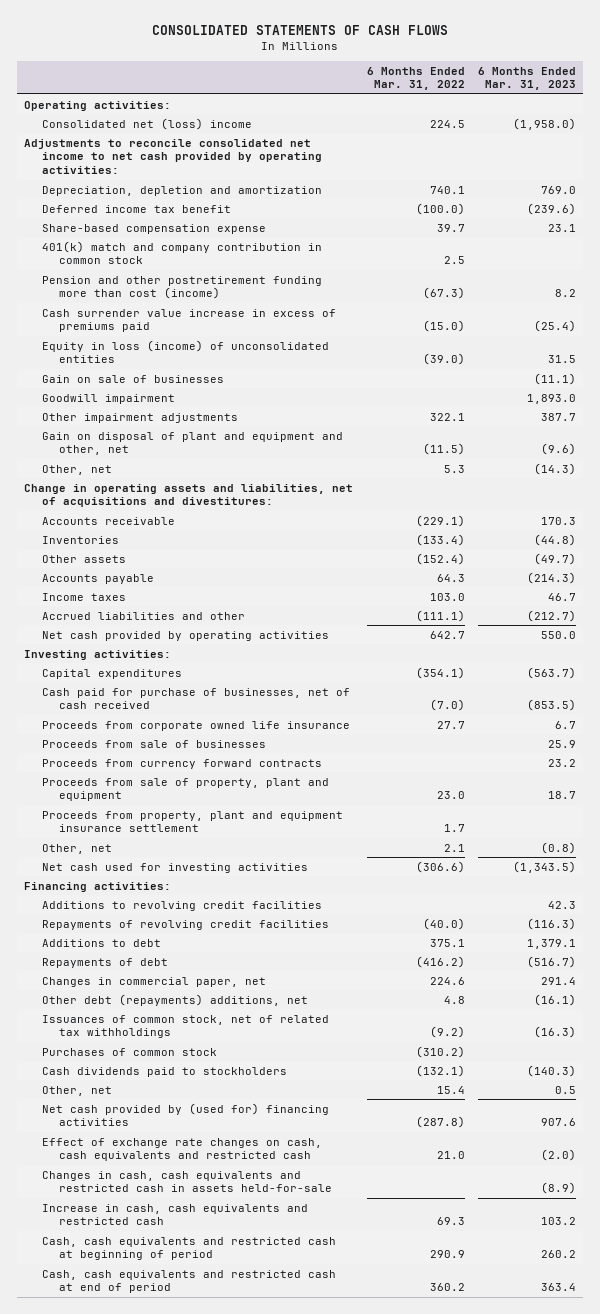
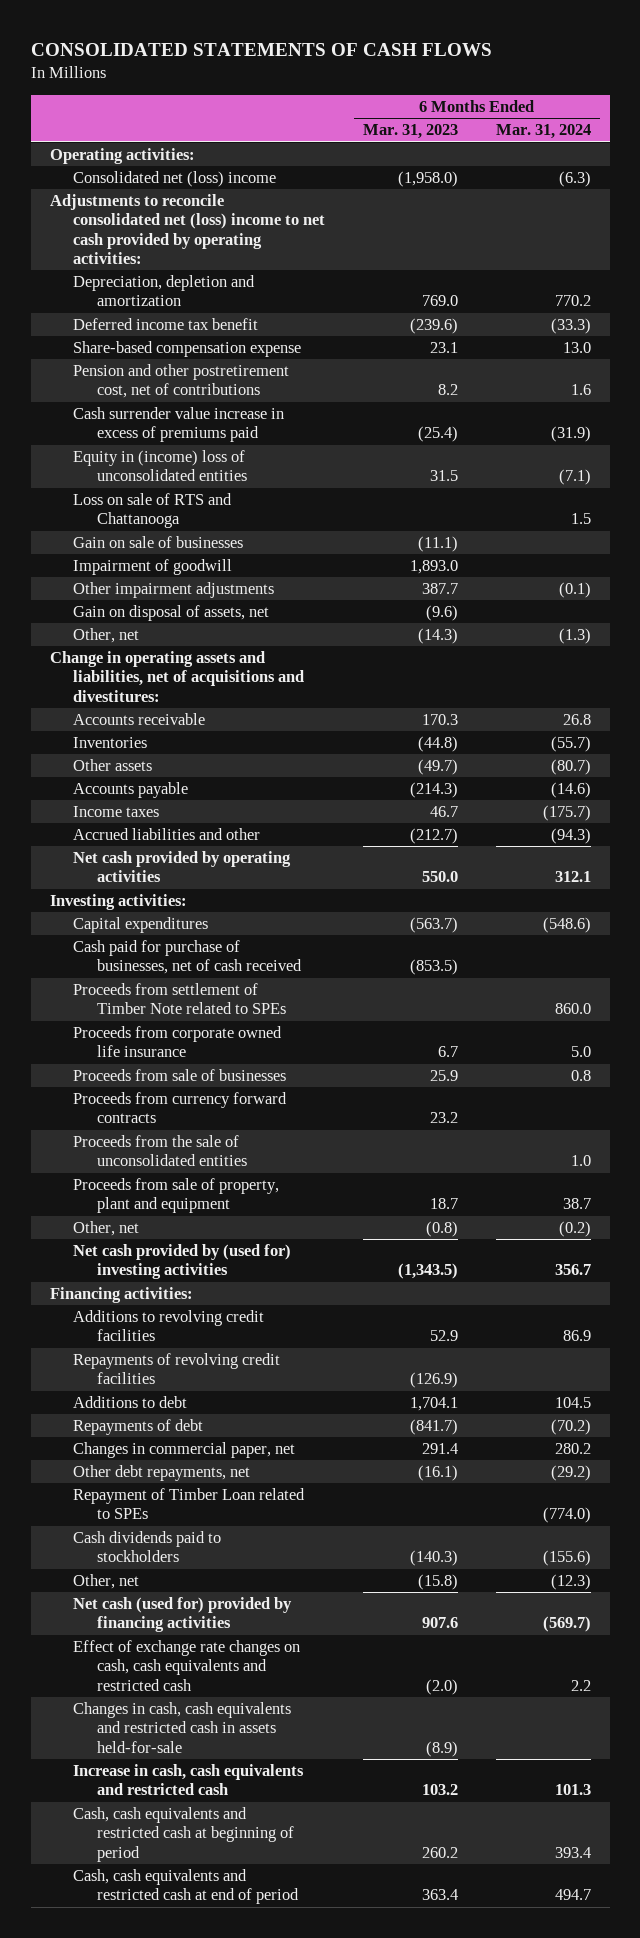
- | 6 Months Ended Mar. 31, 2022 | 6 Months Ended Mar. 31, 2023
+ | 6 Months Ended Mar. 31, 2023 | 6 Months Ended Mar. 31, 2024
- Adjustments to reconcile consolidated net income to net cash provided by operating activities:
+ Adjustments to reconcile consolidated net (loss) income to net cash provided by operating activities:
- 401(k) match and company contribution in common stock | 2.5 |
- Pension and other postretirement funding more than cost (income) | (67.3) | 8.2
+ Pension and other postretirement cost, net of contributions | 8.2 | 1.6
- Equity in loss (income) of unconsolidated entities | (39.0) | 31.5
+ Equity in (income) loss of unconsolidated entities | 31.5 | (7.1)
+ Loss on sale of RTS and Chattanooga | | 1.5
- Goodwill impairment | | 1,893.0
+ Impairment of goodwill | 1,893.0 |
- Gain on disposal of plant and equipment and other, net | (11.5) | (9.6)
+ Gain on disposal of assets, net | (9.6) |
+ Proceeds from settlement of Timber Note related to SPEs | | 860.0
+ Proceeds from the sale of unconsolidated entities | | 1.0
- Proceeds from property, plant and equipment insurance settlement | 1.7 |
- Net cash used for investing activities | (306.6) | (1,343.5)
+ Net cash provided by (used for) investing activities | (1,343.5) | 356.7
- Additions to revolving credit facilities | | 42.3
- Repayments of revolving credit facilities | (40.0) | (116.3)
- Additions to debt | 375.1 | 1,379.1
- Repayments of debt | (416.2) | (516.7)
+ Additions to revolving credit facilities | 52.9 | 86.9
+ Repayments of revolving credit facilities | (126.9) |
+ Additions to debt | 1,704.1 | 104.5
+ Repayments of debt | (841.7) | (70.2)
- Other debt (repayments) additions, net | 4.8 | (16.1)
- Issuances of common stock, net of related tax withholdings | (9.2) | (16.3)
- Purchases of common stock | (310.2) |
+ Other debt repayments, net | (16.1) | (29.2)
+ Repayment of Timber Loan related to SPEs | | (774.0)
- Other, net | 15.4 | 0.5
- Net cash provided by (used for) financing activities | (287.8) | 907.6
+ Other, net | (15.8) | (12.3)
+ Net cash (used for) provided by financing activities | 907.6 | (569.7)

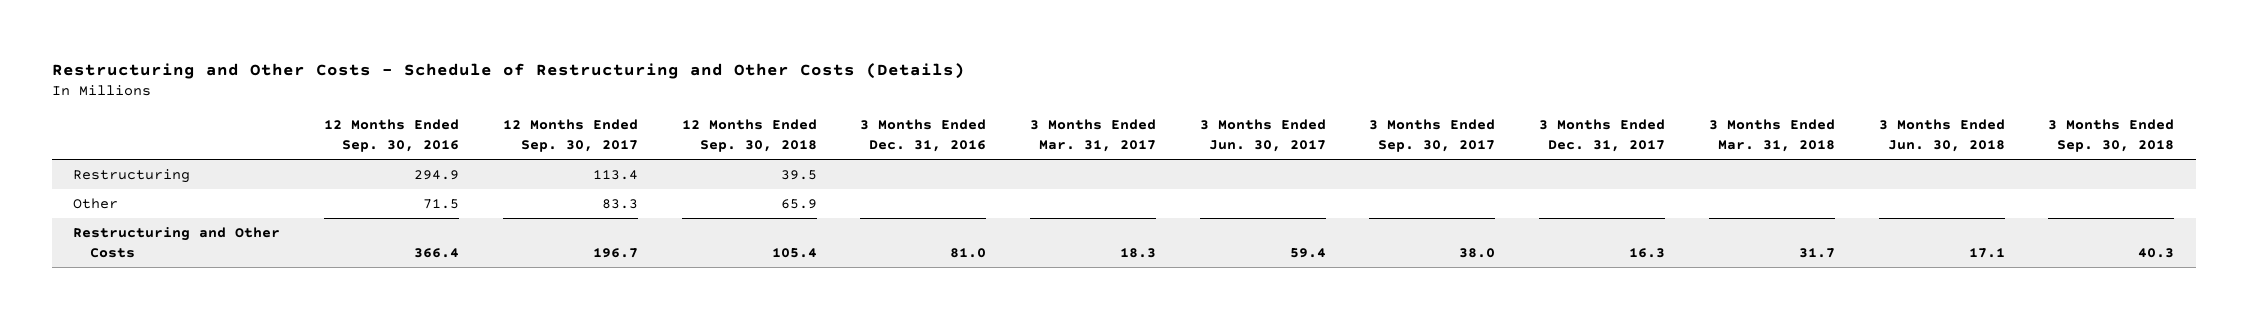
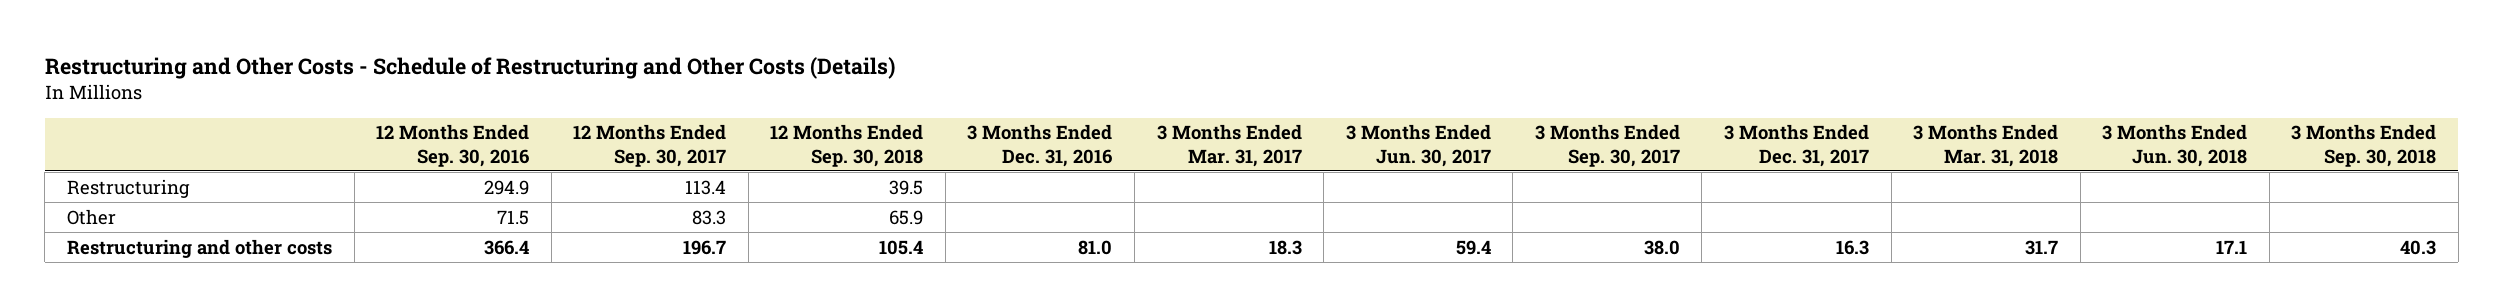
- Restructuring and Other Costs | 366.4 | 196.7 | 105.4 | 81.0 | 18.3 | 59.4 | 38.0 | 16.3 | 31.7 | 17.1 | 40.3
+ Restructuring and other costs | 366.4 | 196.7 | 105.4 | 81.0 | 18.3 | 59.4 | 38.0 | 16.3 | 31.7 | 17.1 | 40.3

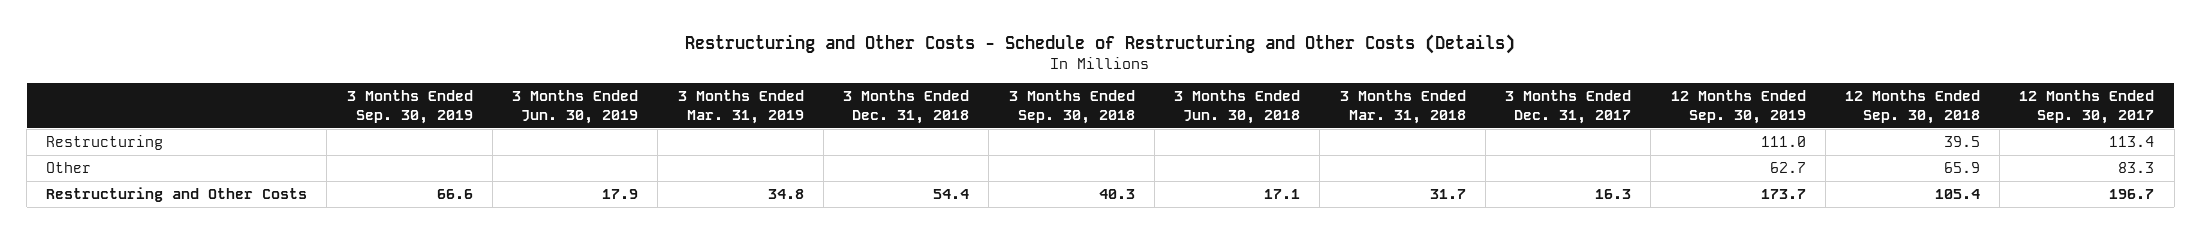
- | 12 Months Ended Sep. 30, 2016 | 12 Months Ended Sep. 30, 2017 | 12 Months Ended Sep. 30, 2018 | 3 Months Ended Dec. 31, 2016 | 3 Months Ended Mar. 31, 2017 | 3 Months Ended Jun. 30, 2017 | 3 Months Ended Sep. 30, 2017 | 3 Months Ended Dec. 31, 2017 | 3 Months Ended Mar. 31, 2018 | 3 Months Ended Jun. 30, 2018 | 3 Months Ended Sep. 30, 2018
+ | 3 Months Ended Sep. 30, 2019 | 3 Months Ended Jun. 30, 2019 | 3 Months Ended Mar. 31, 2019 | 3 Months Ended Dec. 31, 2018 | 3 Months Ended Sep. 30, 2018 | 3 Months Ended Jun. 30, 2018 | 3 Months Ended Mar. 31, 2018 | 3 Months Ended Dec. 31, 2017 | 12 Months Ended Sep. 30, 2019 | 12 Months Ended Sep. 30, 2018 | 12 Months Ended Sep. 30, 2017
- Restructuring and other costs | 366.4 | 196.7 | 105.4 | 81.0 | 18.3 | 59.4 | 38.0 | 16.3 | 31.7 | 17.1 | 40.3
+ Restructuring and Other Costs | 66.6 | 17.9 | 34.8 | 54.4 | 40.3 | 17.1 | 31.7 | 16.3 | 173.7 | 105.4 | 196.7

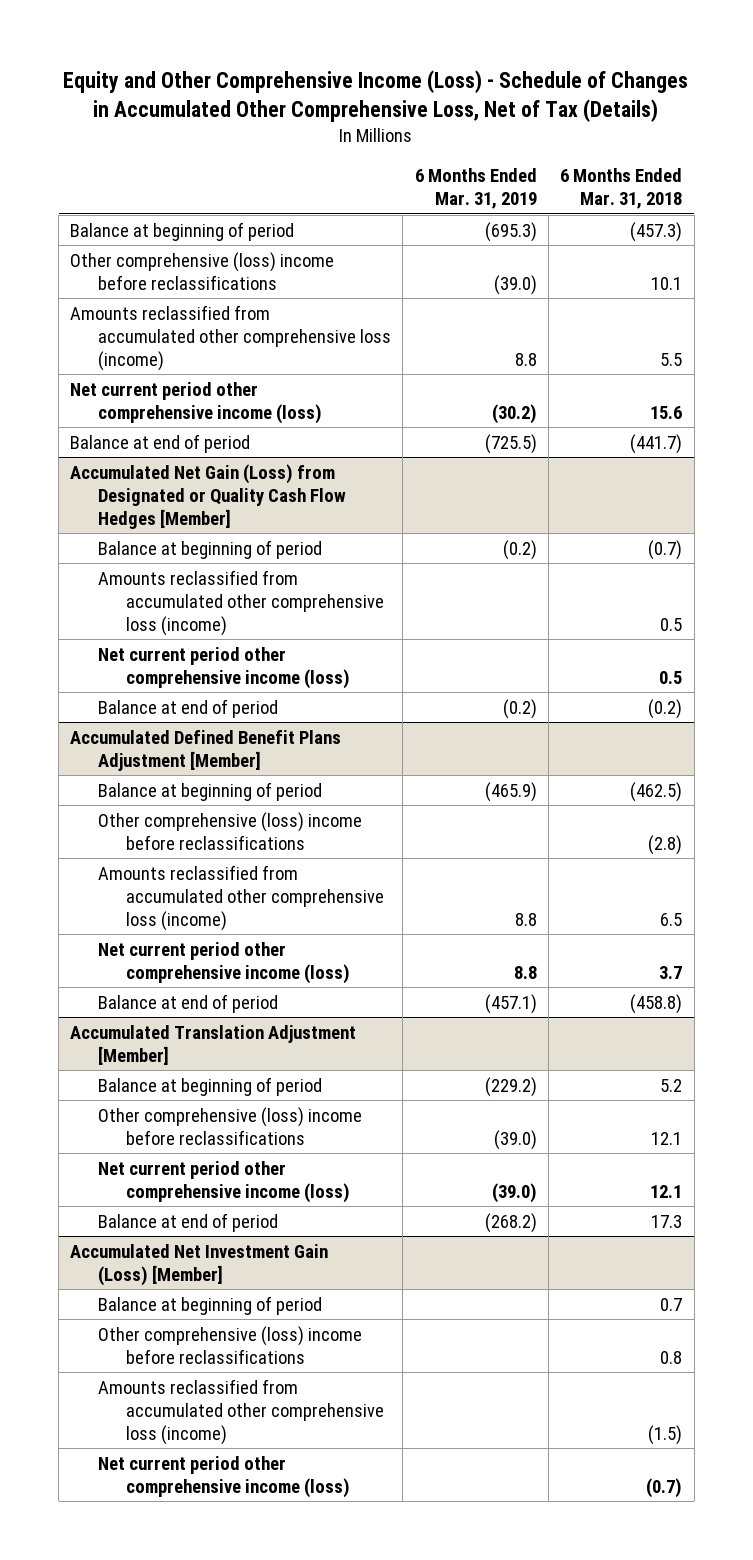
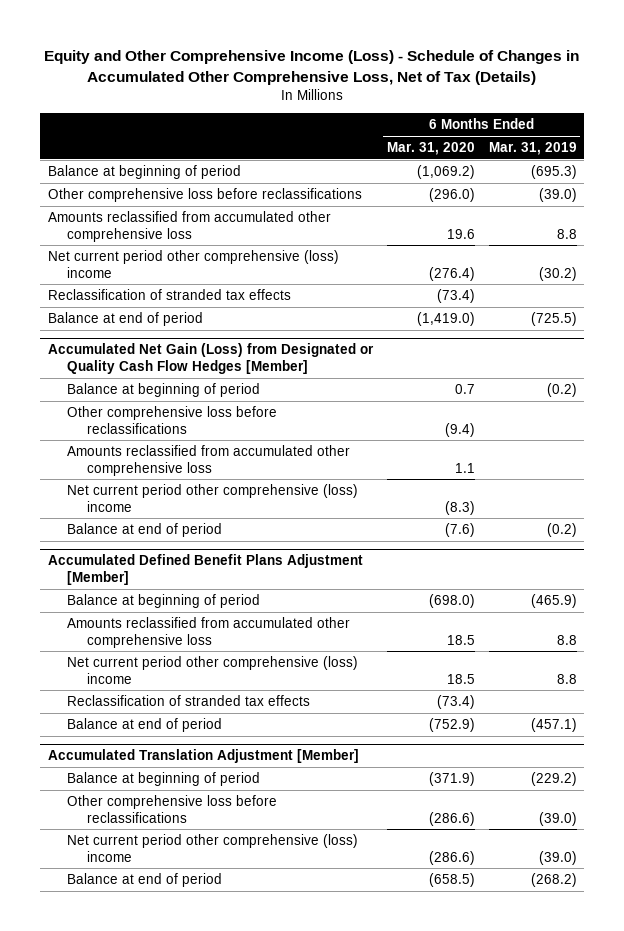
- | 6 Months Ended Mar. 31, 2019 | 6 Months Ended Mar. 31, 2018
+ | 6 Months Ended Mar. 31, 2020 | 6 Months Ended Mar. 31, 2019
- Other comprehensive (loss) income before reclassifications | (39.0) | 10.1
- Amounts reclassified from accumulated other comprehensive loss (income) | 8.8 | 5.5
- Net current period other comprehensive income (loss) | (30.2) | 15.6
+ Other comprehensive loss before reclassifications | (296.0) | (39.0)
+ Amounts reclassified from accumulated other comprehensive loss | 19.6 | 8.8
+ Net current period other comprehensive (loss) income | (276.4) | (30.2)
+ Reclassification of stranded tax effects | (73.4) |
@ Accumulated Net Gain (Loss) from Designated or Quality Cash Flow Hedges [Member]
- Amounts reclassified from accumulated other comprehensive loss (income) | | 0.5
- Net current period other comprehensive income (loss) | | 0.5
+ Other comprehensive loss before reclassifications | (9.4) |
+ Amounts reclassified from accumulated other comprehensive loss | 1.1 |
+ Net current period other comprehensive (loss) income | (8.3) |
@ Accumulated Defined Benefit Plans Adjustment [Member]
- Other comprehensive (loss) income before reclassifications | | (2.8)
- Amounts reclassified from accumulated other comprehensive loss (income) | 8.8 | 6.5
- Net current period other comprehensive income (loss) | 8.8 | 3.7
+ Amounts reclassified from accumulated other comprehensive loss | 18.5 | 8.8
+ Net current period other comprehensive (loss) income | 18.5 | 8.8
+ Reclassification of stranded tax effects | (73.4) |
@ Accumulated Translation Adjustment [Member]
- Other comprehensive (loss) income before reclassifications | (39.0) | 12.1
- Net current period other comprehensive income (loss) | (39.0) | 12.1
+ Other comprehensive loss before reclassifications | (286.6) | (39.0)
+ Net current period other comprehensive (loss) income | (286.6) | (39.0)
- Accumulated Net Investment Gain (Loss) [Member]
- Balance at beginning of period | | 0.7
- Other comprehensive (loss) income before reclassifications | | 0.8
- Amounts reclassified from accumulated other comprehensive loss (income) | | (1.5)
- Net current period other comprehensive income (loss) | | (0.7)

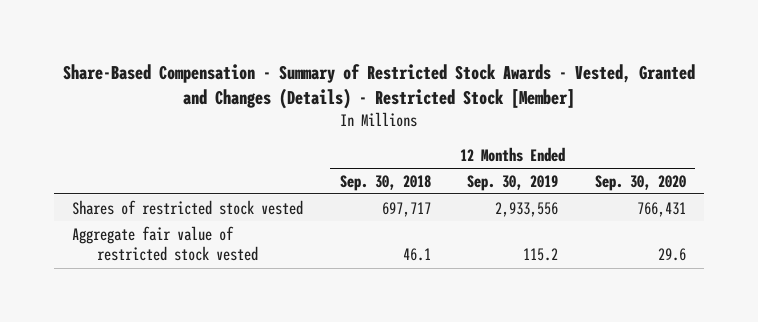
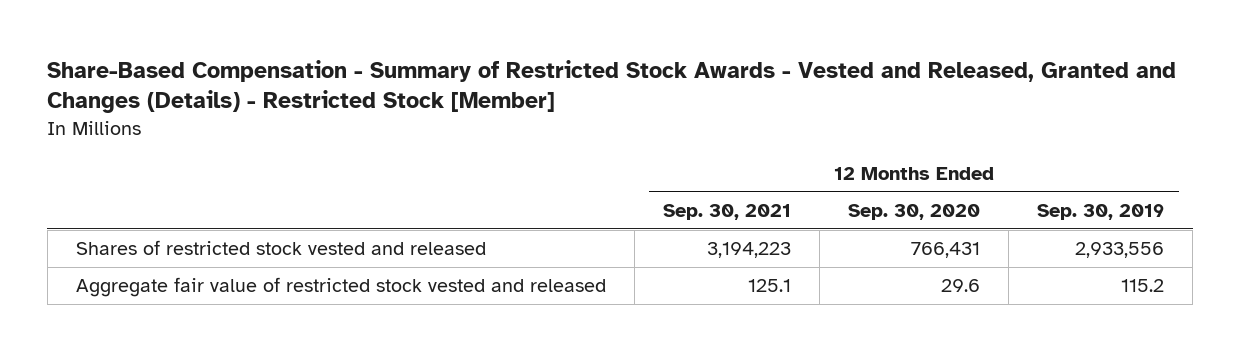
- Share-Based Compensation - Summary of Restricted Stock Awards - Vested, Granted and Changes (Details) - Restricted Stock [Member]
+ Share-Based Compensation - Summary of Restricted Stock Awards - Vested and Released, Granted and Changes (Details) - Restricted Stock [Member]
- | 12 Months Ended Sep. 30, 2018 | 12 Months Ended Sep. 30, 2019 | 12 Months Ended Sep. 30, 2020
+ | 12 Months Ended Sep. 30, 2021 | 12 Months Ended Sep. 30, 2020 | 12 Months Ended Sep. 30, 2019
- Shares of restricted stock vested | 697,717 | 2,933,556 | 766,431
- Aggregate fair value of restricted stock vested | 46.1 | 115.2 | 29.6
+ Shares of restricted stock vested and released | 3,194,223 | 766,431 | 2,933,556
+ Aggregate fair value of restricted stock vested and released | 125.1 | 29.6 | 115.2

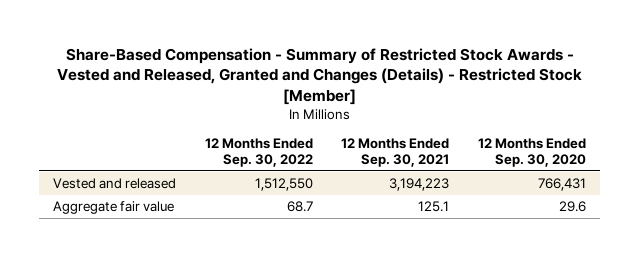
- | 12 Months Ended Sep. 30, 2021 | 12 Months Ended Sep. 30, 2020 | 12 Months Ended Sep. 30, 2019
+ | 12 Months Ended Sep. 30, 2022 | 12 Months Ended Sep. 30, 2021 | 12 Months Ended Sep. 30, 2020
- Shares of restricted stock vested and released | 3,194,223 | 766,431 | 2,933,556
- Aggregate fair value of restricted stock vested and released | 125.1 | 29.6 | 115.2
+ Vested and released | 1,512,550 | 3,194,223 | 766,431
+ Aggregate fair value | 68.7 | 125.1 | 29.6

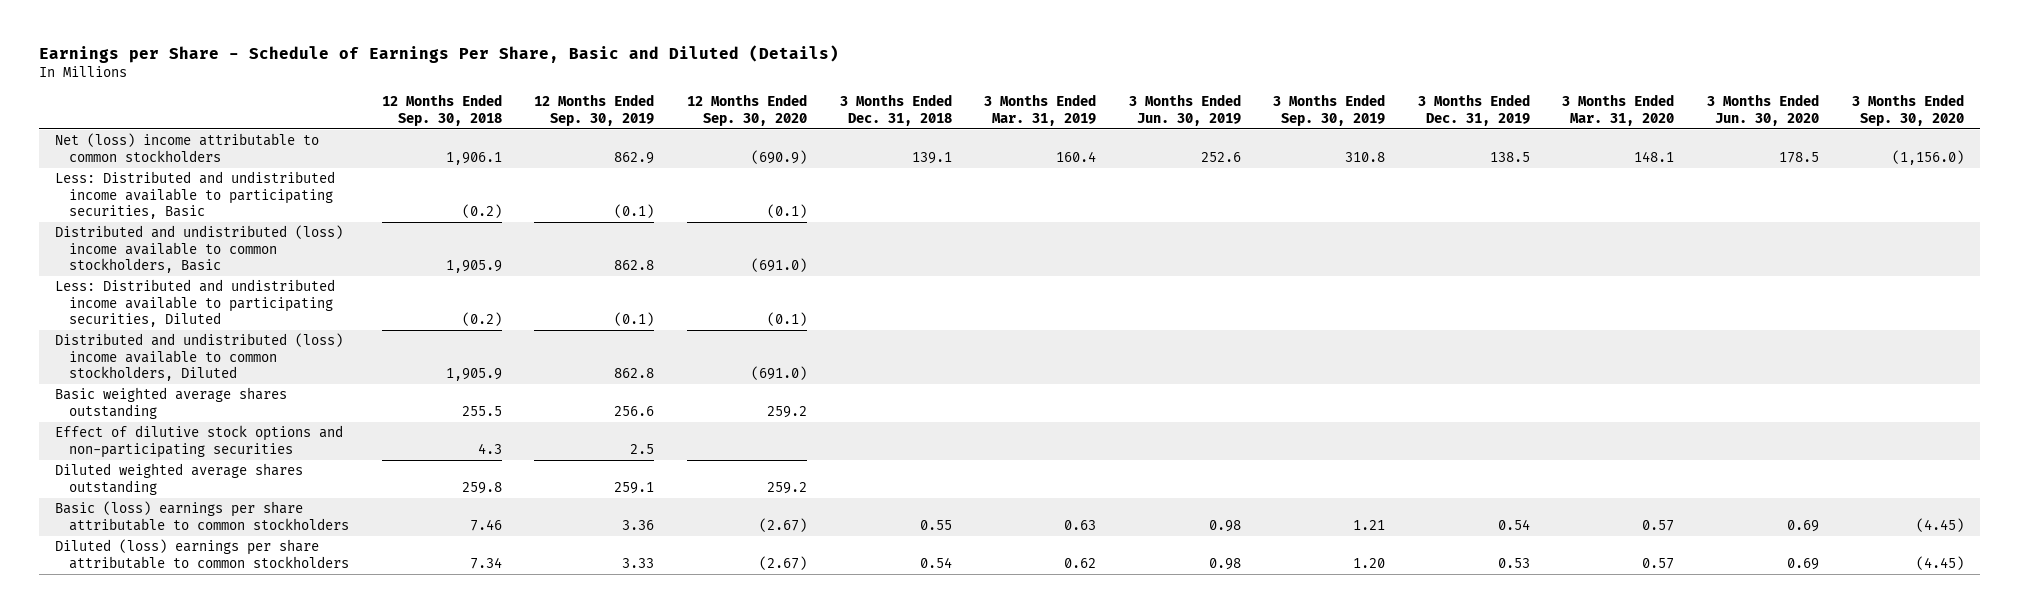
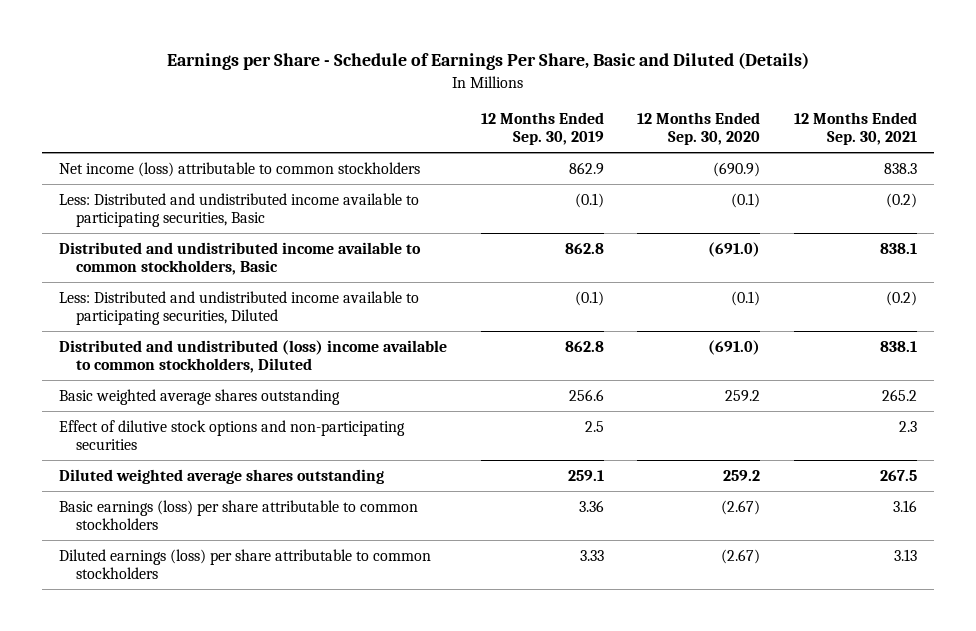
- | 12 Months Ended Sep. 30, 2018 | 12 Months Ended Sep. 30, 2019 | 12 Months Ended Sep. 30, 2020 | 3 Months Ended Dec. 31, 2018 | 3 Months Ended Mar. 31, 2019 | 3 Months Ended Jun. 30, 2019 | 3 Months Ended Sep. 30, 2019 | 3 Months Ended Dec. 31, 2019 | 3 Months Ended Mar. 31, 2020 | 3 Months Ended Jun. 30, 2020 | 3 Months Ended Sep. 30, 2020
+ | 12 Months Ended Sep. 30, 2019 | 12 Months Ended Sep. 30, 2020 | 12 Months Ended Sep. 30, 2021
- Net (loss) income attributable to common stockholders | 1,906.1 | 862.9 | (690.9) | 139.1 | 160.4 | 252.6 | 310.8 | 138.5 | 148.1 | 178.5 | (1,156.0)
+ Net income (loss) attributable to common stockholders | 862.9 | (690.9) | 838.3
- Distributed and undistributed (loss) income available to common stockholders, Basic | 1,905.9 | 862.8 | (691.0) | | | | | | | |
+ Distributed and undistributed income available to common stockholders, Basic | 862.8 | (691.0) | 838.1
- Basic (loss) earnings per share attributable to common stockholders | 7.46 | 3.36 | (2.67) | 0.55 | 0.63 | 0.98 | 1.21 | 0.54 | 0.57 | 0.69 | (4.45)
- Diluted (loss) earnings per share attributable to common stockholders | 7.34 | 3.33 | (2.67) | 0.54 | 0.62 | 0.98 | 1.20 | 0.53 | 0.57 | 0.69 | (4.45)
+ Basic earnings (loss) per share attributable to common stockholders | 3.36 | (2.67) | 3.16
+ Diluted earnings (loss) per share attributable to common stockholders | 3.33 | (2.67) | 3.13

